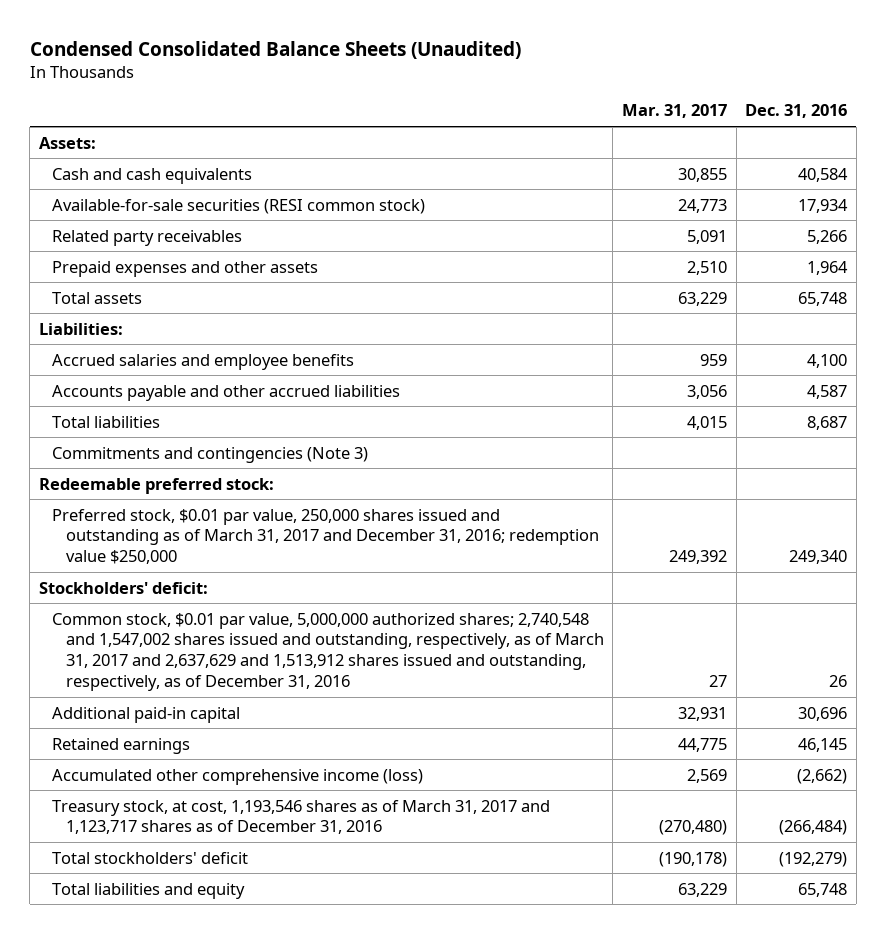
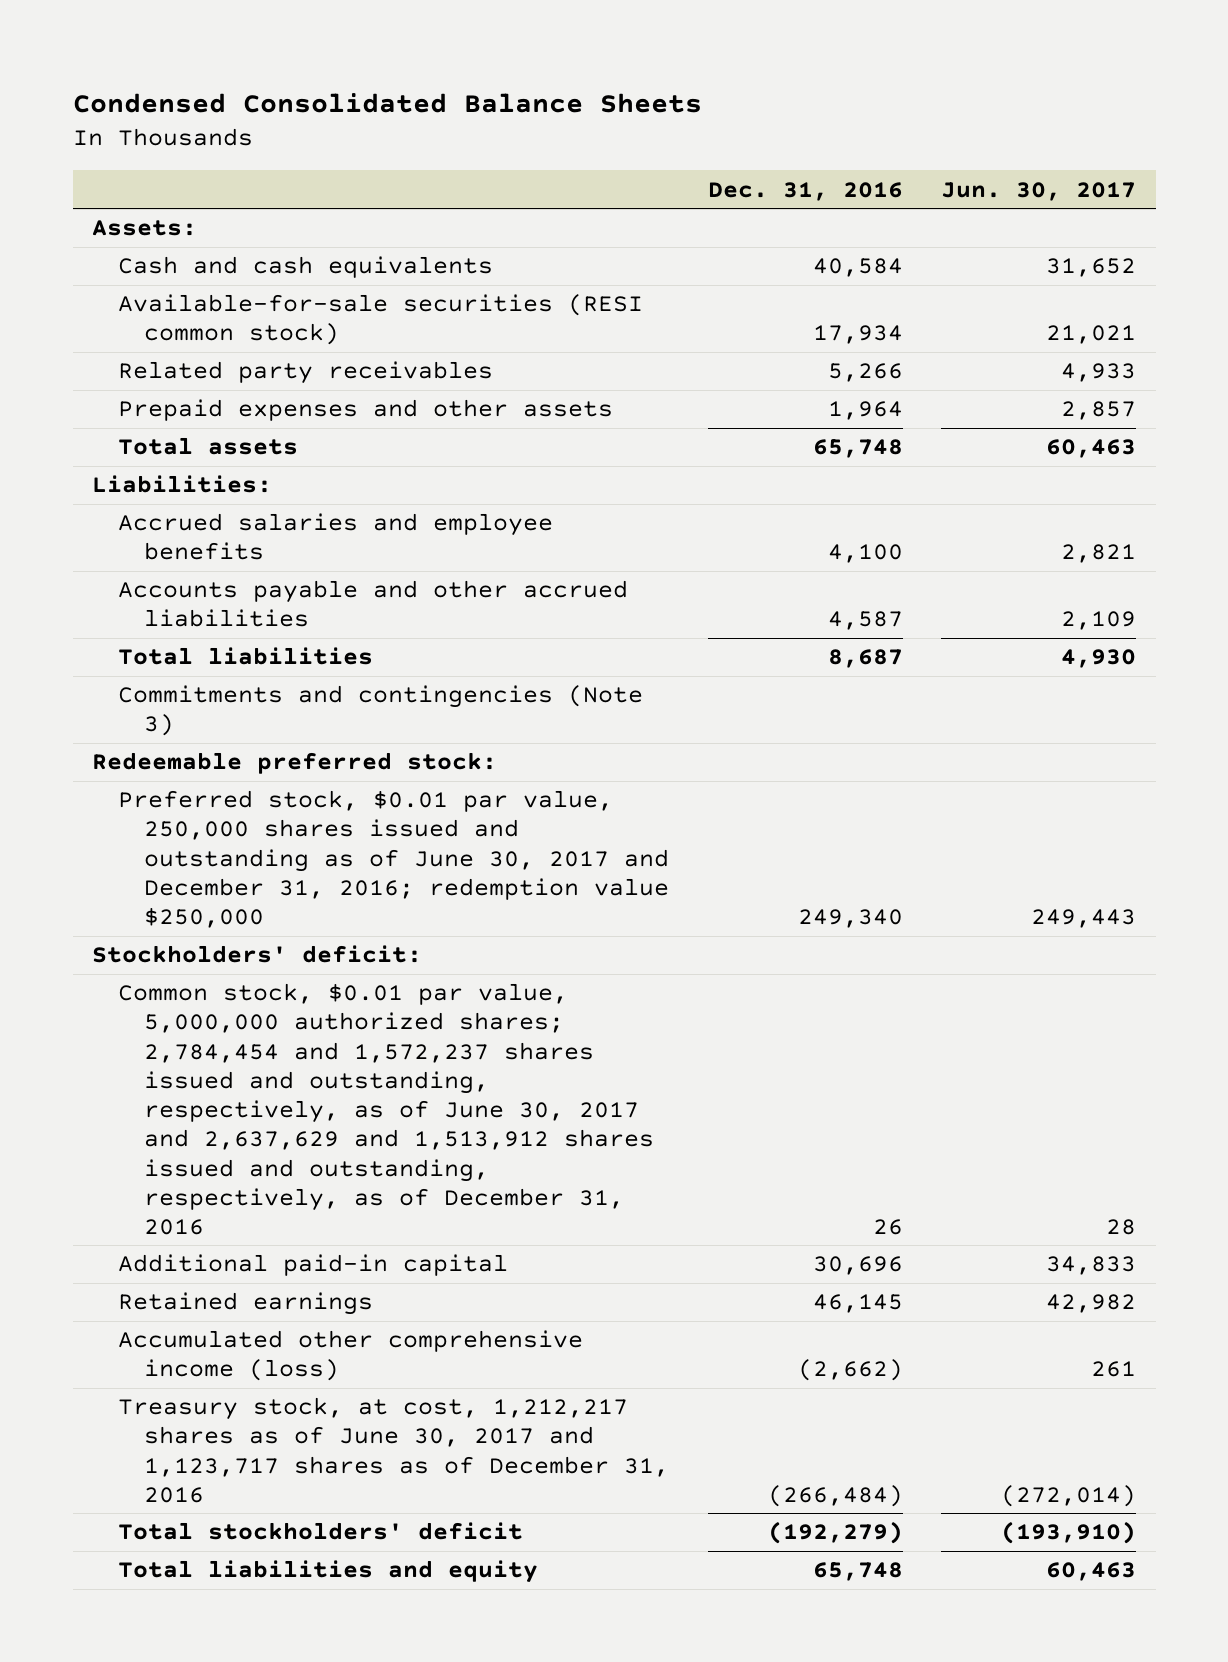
- Condensed Consolidated Balance Sheets (Unaudited)
+ Condensed Consolidated Balance Sheets
- | Mar. 31, 2017 | Dec. 31, 2016
+ | Dec. 31, 2016 | Jun. 30, 2017
- Preferred stock, $0.01 par value, 250,000 shares issued and outstanding as of March 31, 2017 and December 31, 2016; redemption value $250,000 | 249,392 | 249,340
+ Preferred stock, $0.01 par value, 250,000 shares issued and outstanding as of June 30, 2017 and December 31, 2016; redemption value $250,000 | 249,340 | 249,443
- Common stock, $0.01 par value, 5,000,000 authorized shares; 2,740,548 and 1,547,002 shares issued and outstanding, respectively, as of March 31, 2017 and 2,637,629 and 1,513,912 shares issued and outstanding, respectively, as of December 31, 2016 | 27 | 26
+ Common stock, $0.01 par value, 5,000,000 authorized shares; 2,784,454 and 1,572,237 shares issued and outstanding, respectively, as of June 30, 2017 and 2,637,629 and 1,513,912 shares issued and outstanding, respectively, as of December 31, 2016 | 26 | 28
- Treasury stock, at cost, 1,193,546 shares as of March 31, 2017 and 1,123,717 shares as of December 31, 2016 | (270,480) | (266,484)
+ Treasury stock, at cost, 1,212,217 shares as of June 30, 2017 and 1,123,717 shares as of December 31, 2016 | (266,484) | (272,014)

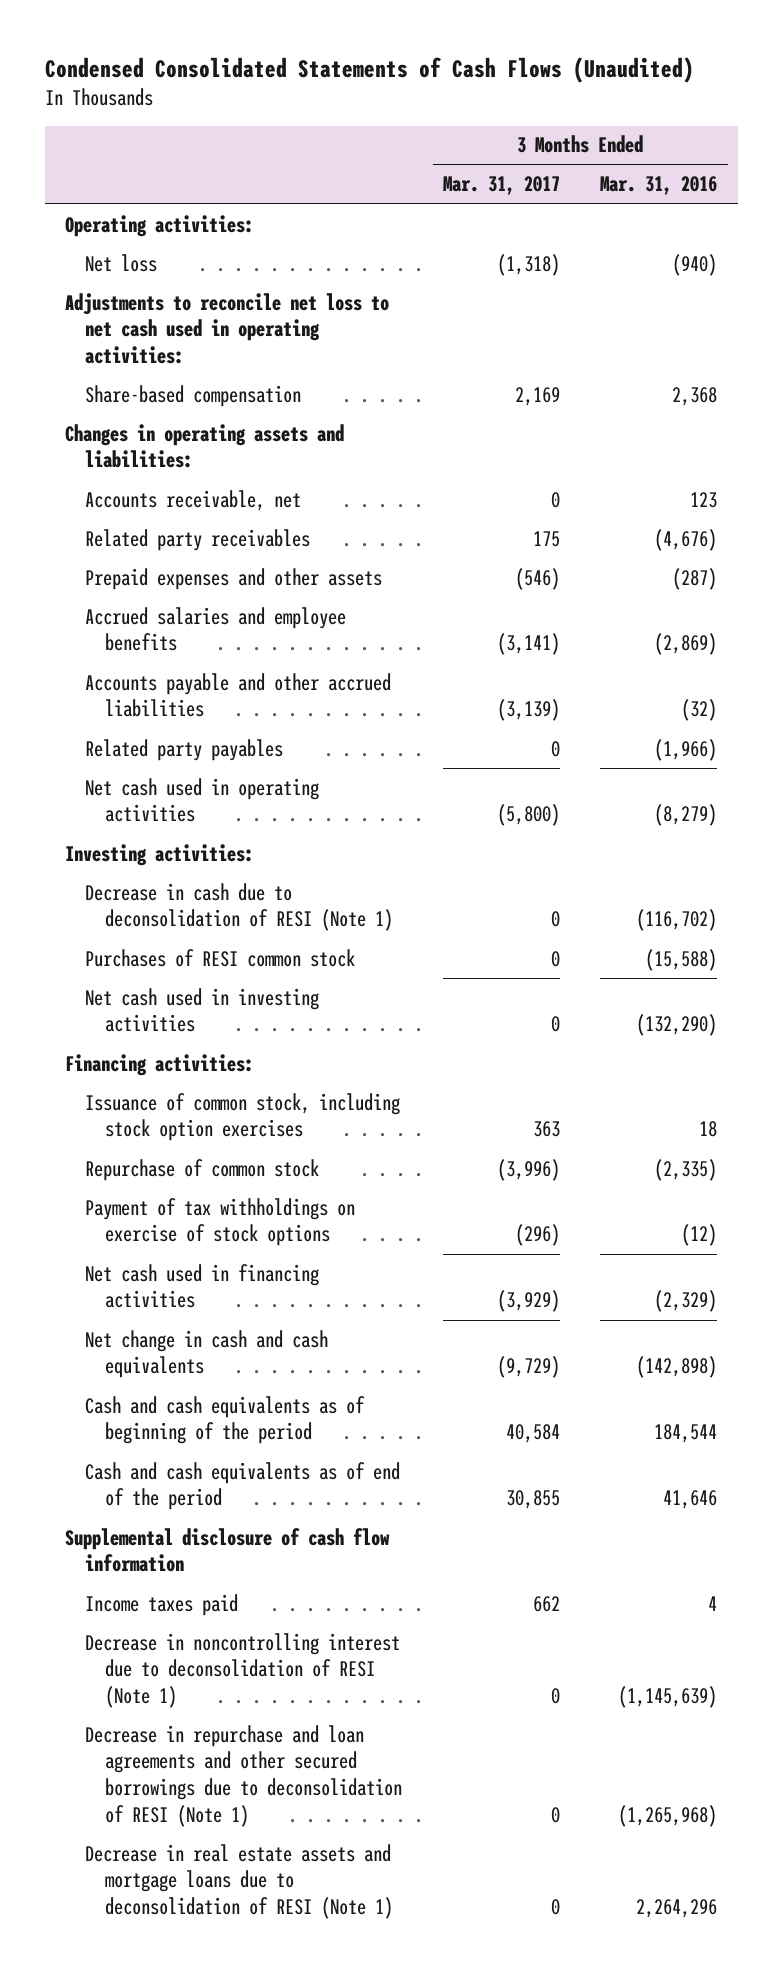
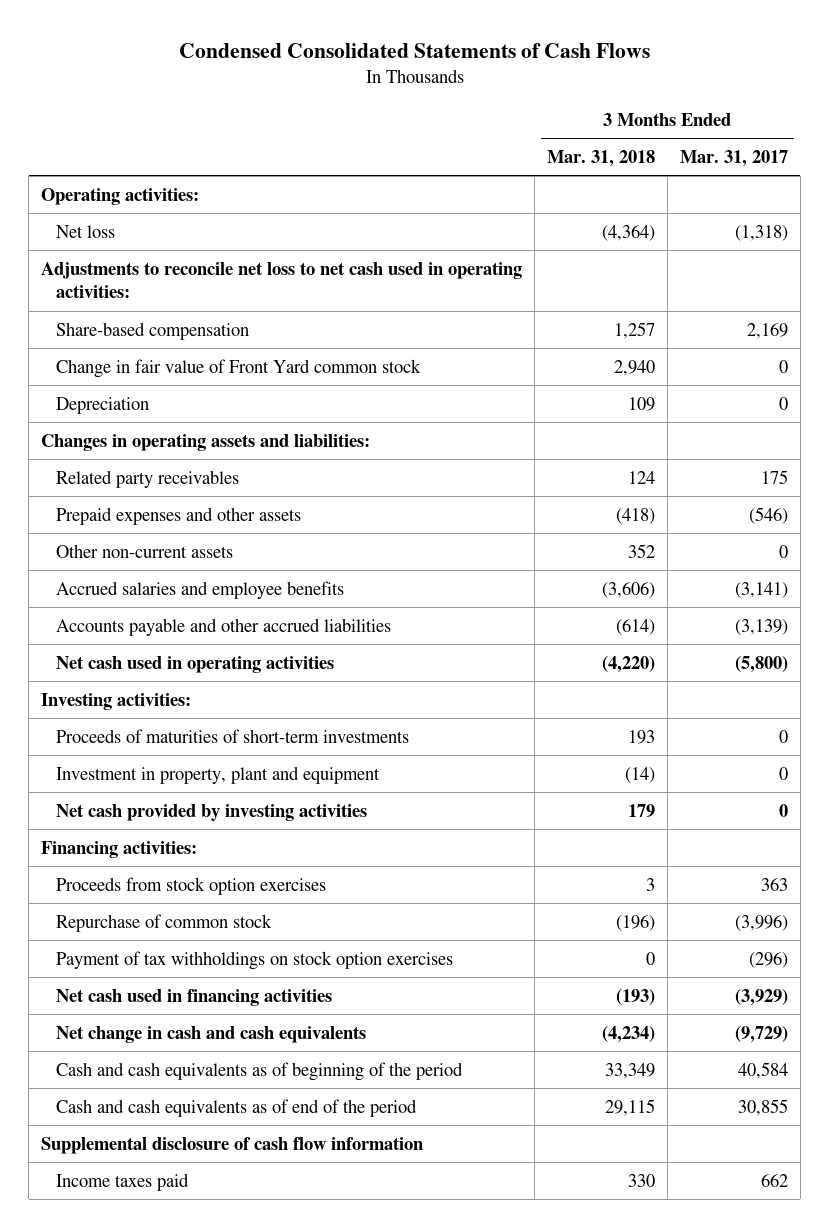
- Condensed Consolidated Statements of Cash Flows (Unaudited)
+ Condensed Consolidated Statements of Cash Flows
- | 3 Months Ended Mar. 31, 2017 | 3 Months Ended Mar. 31, 2016
+ | 3 Months Ended Mar. 31, 2018 | 3 Months Ended Mar. 31, 2017
+ Change in fair value of Front Yard common stock | 2,940 | 0
+ Depreciation | 109 | 0
- Accounts receivable, net | 0 | 123
+ Other non-current assets | 352 | 0
- Related party payables | 0 | (1,966)
- Decrease in cash due to deconsolidation of RESI (Note 1) | 0 | (116,702)
- Purchases of RESI common stock | 0 | (15,588)
- Net cash used in investing activities | 0 | (132,290)
+ Proceeds of maturities of short-term investments | 193 | 0
+ Investment in property, plant and equipment | (14) | 0
+ Net cash provided by investing activities | 179 | 0
- Issuance of common stock, including stock option exercises | 363 | 18
+ Proceeds from stock option exercises | 3 | 363
- Payment of tax withholdings on exercise of stock options | (296) | (12)
+ Payment of tax withholdings on stock option exercises | 0 | (296)
- Decrease in noncontrolling interest due to deconsolidation of RESI (Note 1) | 0 | (1,145,639)
- Decrease in repurchase and loan agreements and other secured borrowings due to deconsolidation of RESI (Note 1) | 0 | (1,265,968)
- Decrease in real estate assets and mortgage loans due to deconsolidation of RESI (Note 1) | 0 | 2,264,296

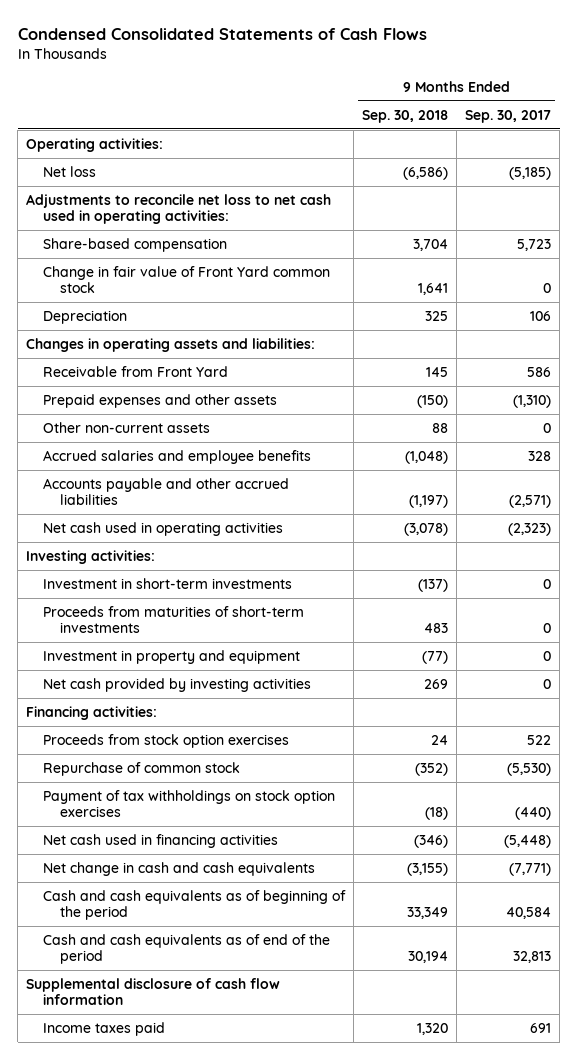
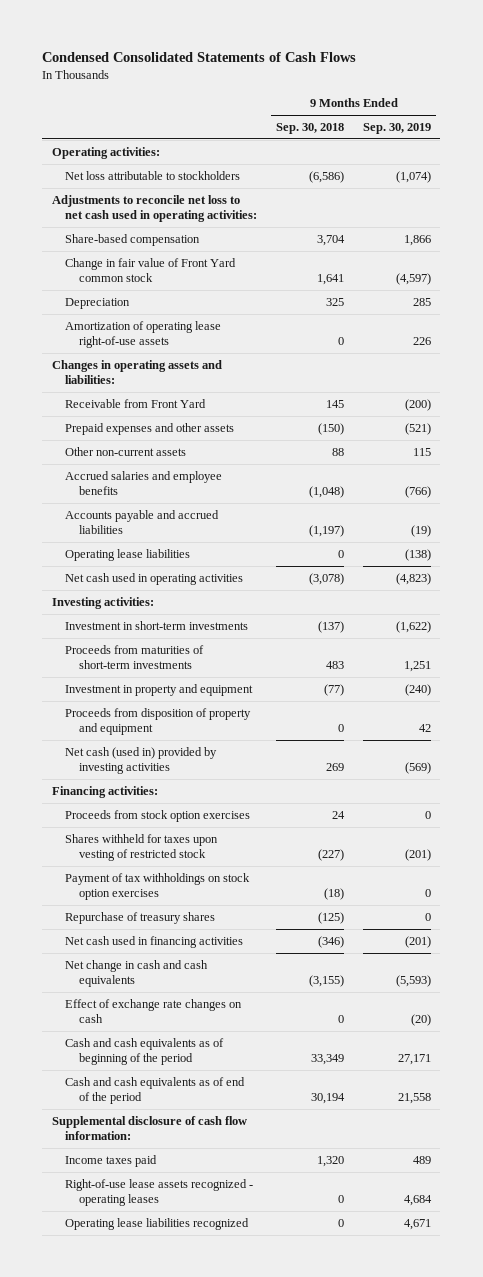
- | 9 Months Ended Sep. 30, 2018 | 9 Months Ended Sep. 30, 2017
+ | 9 Months Ended Sep. 30, 2018 | 9 Months Ended Sep. 30, 2019
- Net loss | (6,586) | (5,185)
+ Net loss attributable to stockholders | (6,586) | (1,074)
+ Amortization of operating lease right-of-use assets | 0 | 226
- Accounts payable and other accrued liabilities | (1,197) | (2,571)
+ Accounts payable and accrued liabilities | (1,197) | (19)
+ Operating lease liabilities | 0 | (138)
- Net cash provided by investing activities | 269 | 0
+ Proceeds from disposition of property and equipment | 0 | 42
+ Net cash (used in) provided by investing activities | 269 | (569)
- Repurchase of common stock | (352) | (5,530)
+ Shares withheld for taxes upon vesting of restricted stock | (227) | (201)
+ Repurchase of treasury shares | (125) | 0
+ Effect of exchange rate changes on cash | 0 | (20)
- Supplemental disclosure of cash flow information
+ Supplemental disclosure of cash flow information:
+ Right-of-use lease assets recognized - operating leases | 0 | 4,684
+ Operating lease liabilities recognized | 0 | 4,671

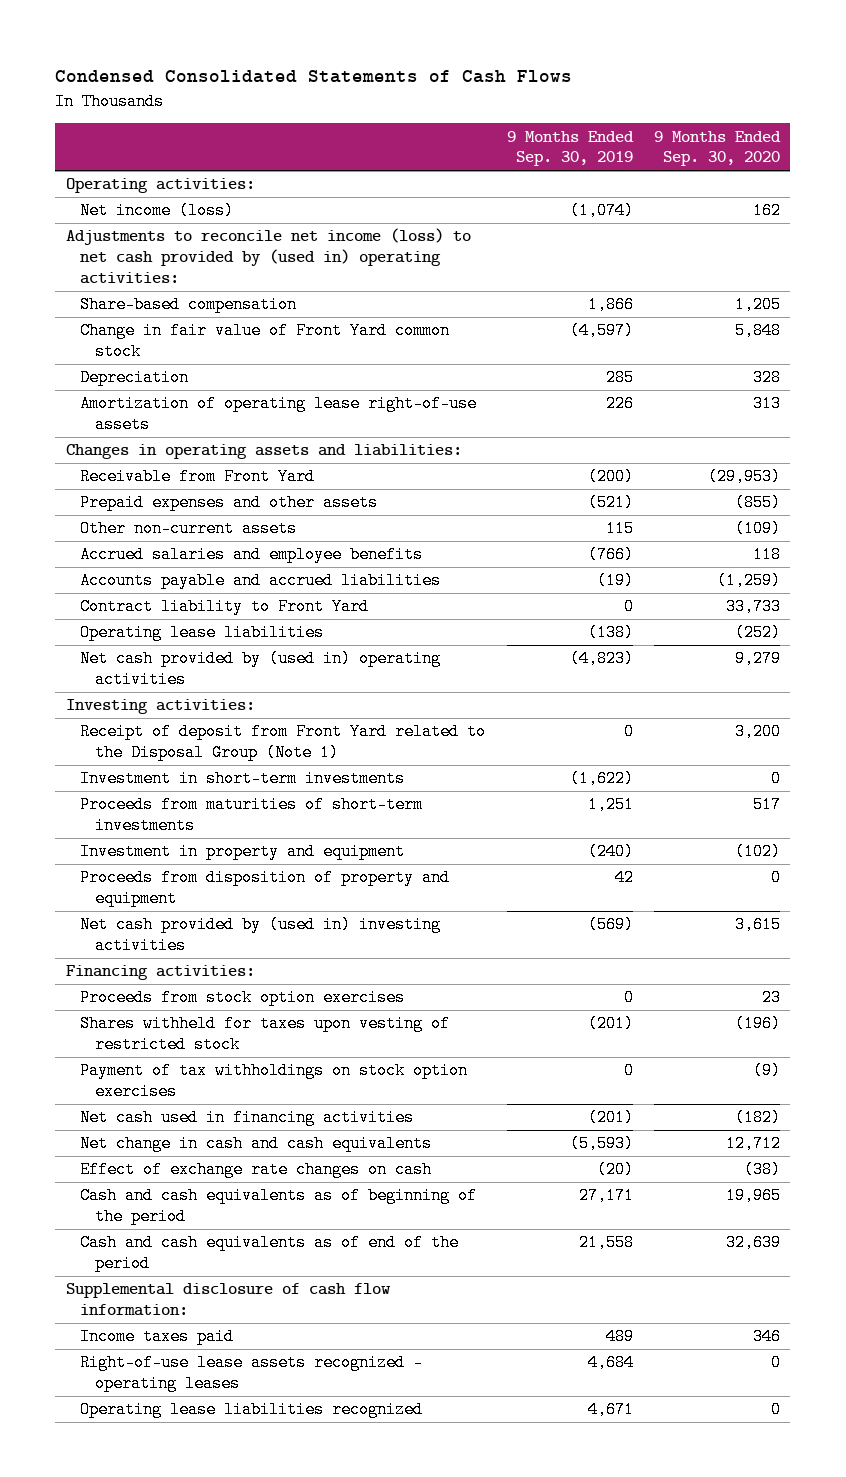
- | 9 Months Ended Sep. 30, 2018 | 9 Months Ended Sep. 30, 2019
+ | 9 Months Ended Sep. 30, 2019 | 9 Months Ended Sep. 30, 2020
- Net loss attributable to stockholders | (6,586) | (1,074)
- Adjustments to reconcile net loss to net cash used in operating activities:
+ Net income (loss) | (1,074) | 162
+ Adjustments to reconcile net income (loss) to net cash provided by (used in) operating activities:
+ Contract liability to Front Yard | 0 | 33,733
- Net cash used in operating activities | (3,078) | (4,823)
+ Net cash provided by (used in) operating activities | (4,823) | 9,279
+ Receipt of deposit from Front Yard related to the Disposal Group (Note 1) | 0 | 3,200
- Net cash (used in) provided by investing activities | 269 | (569)
+ Net cash provided by (used in) investing activities | (569) | 3,615
- Repurchase of treasury shares | (125) | 0

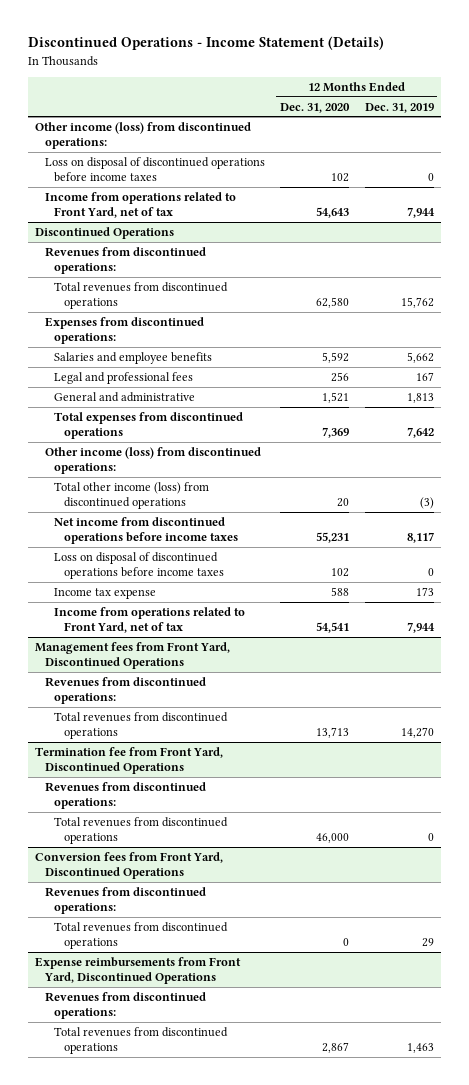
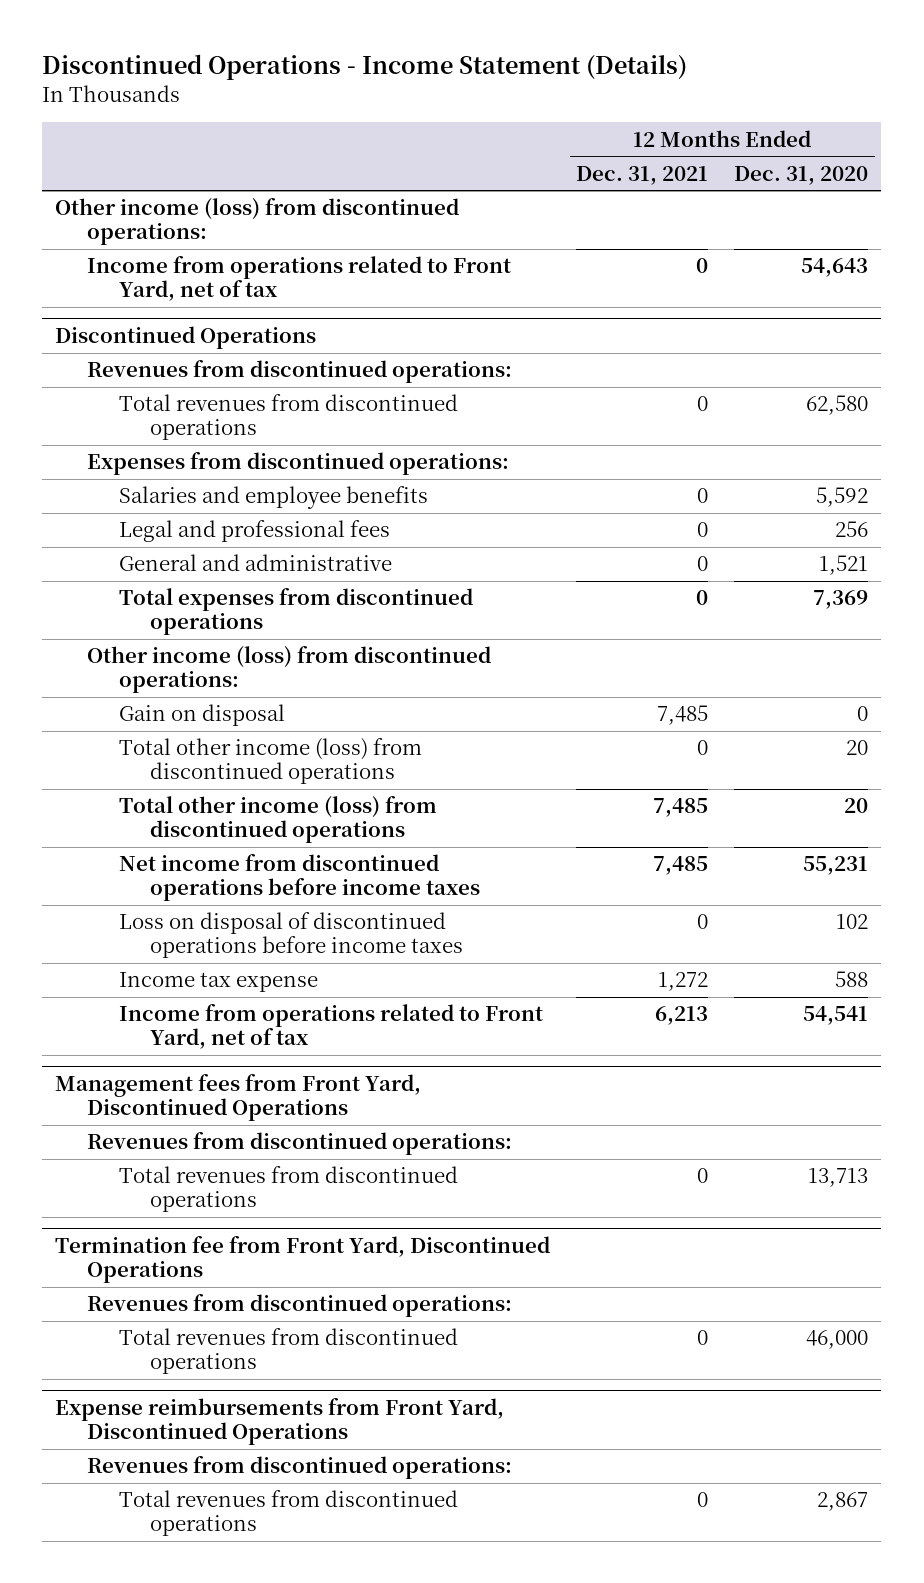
- | 12 Months Ended Dec. 31, 2020 | 12 Months Ended Dec. 31, 2019
+ | 12 Months Ended Dec. 31, 2021 | 12 Months Ended Dec. 31, 2020
- Loss on disposal of discontinued operations before income taxes | 102 | 0
@ Discontinued Operations
+ Gain on disposal | 7,485 | 0
+ Total other income (loss) from discontinued operations | 7,485 | 20
- Conversion fees from Front Yard, Discontinued Operations
- Revenues from discontinued operations:
- Total revenues from discontinued operations | 0 | 29

